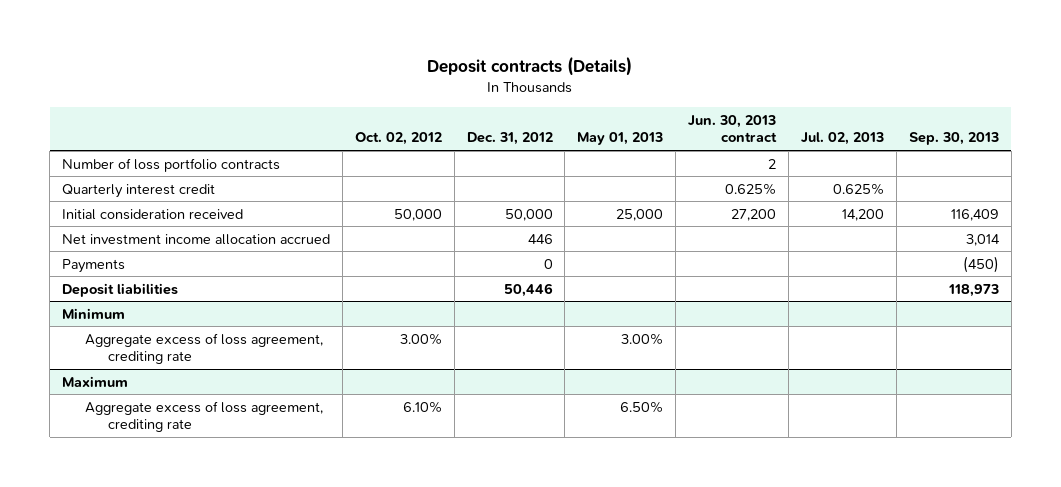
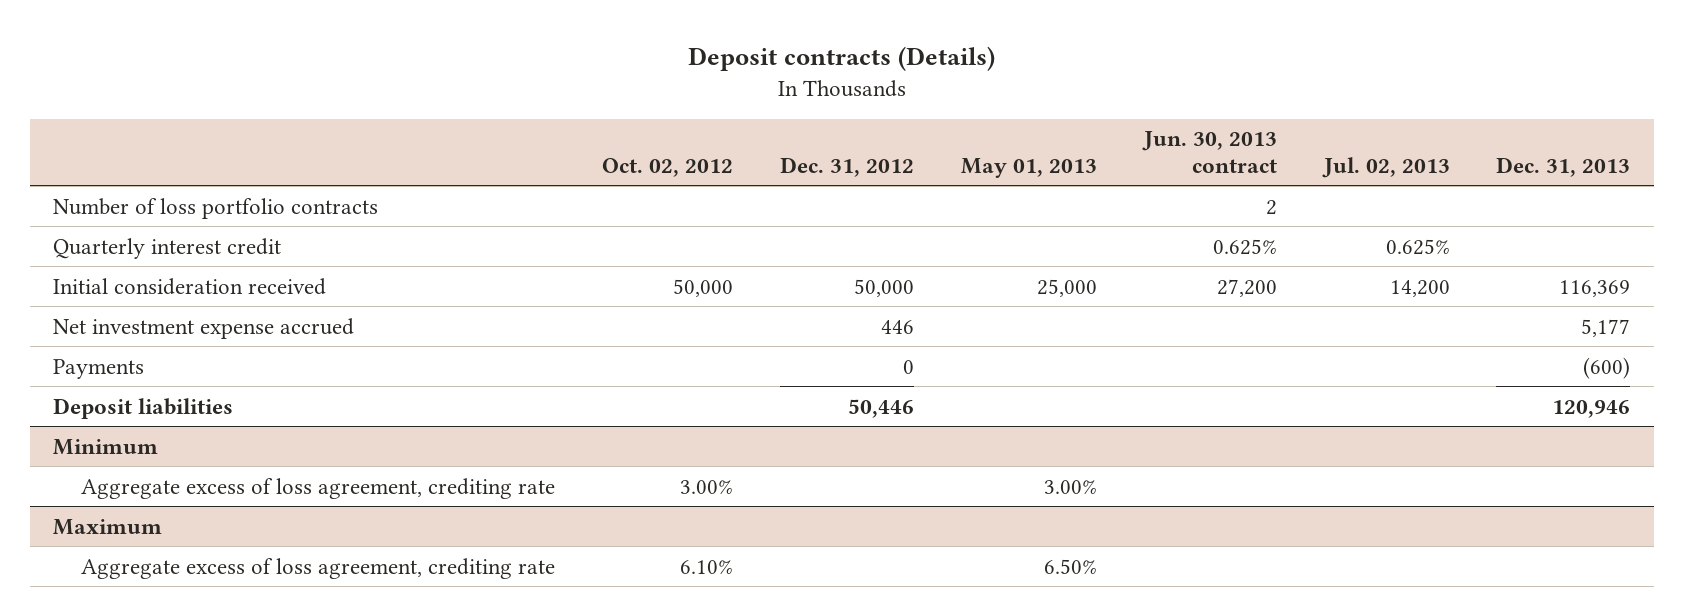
- | Oct. 02, 2012 | Dec. 31, 2012 | May 01, 2013 | Jun. 30, 2013 contract | Jul. 02, 2013 | Sep. 30, 2013
+ | Oct. 02, 2012 | Dec. 31, 2012 | May 01, 2013 | Jun. 30, 2013 contract | Jul. 02, 2013 | Dec. 31, 2013
- Net investment income allocation accrued | | 446 | | | | 3,014
+ Net investment expense accrued | | 446 | | | | 5,177

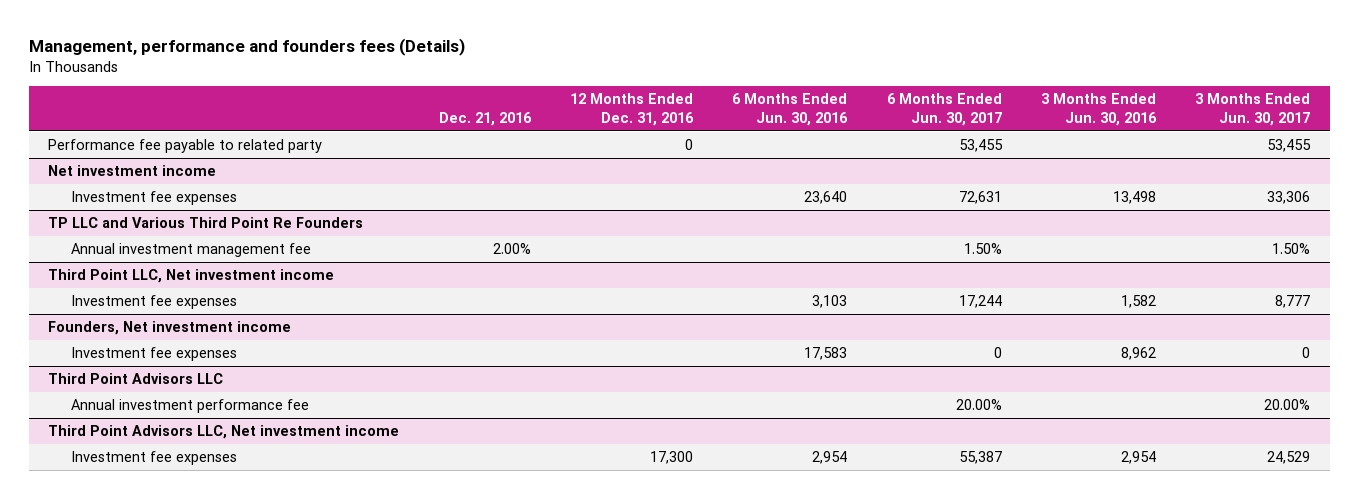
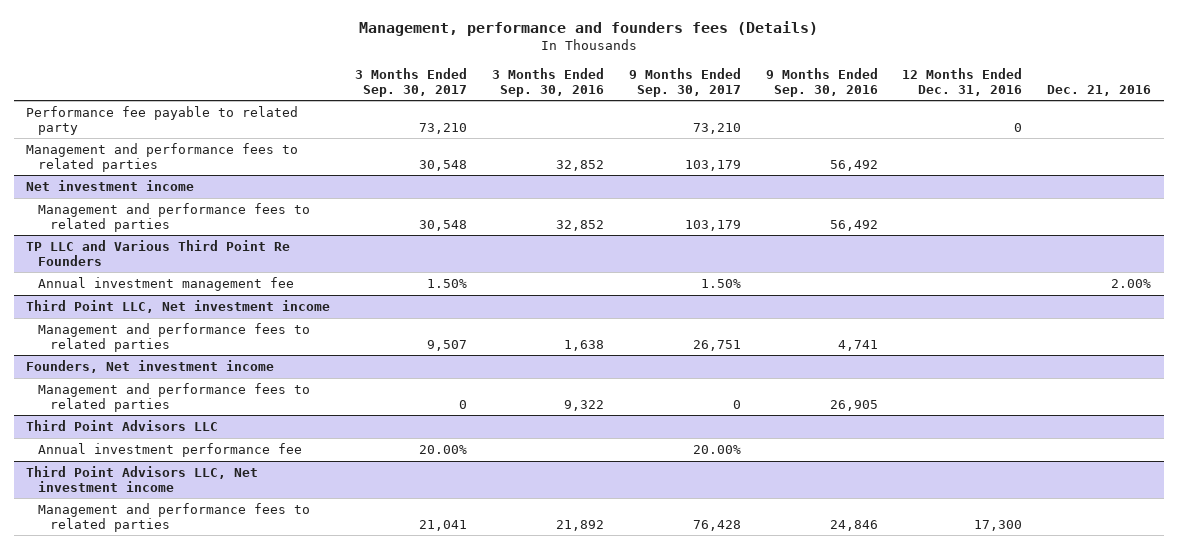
- | Dec. 21, 2016 | 12 Months Ended Dec. 31, 2016 | 6 Months Ended Jun. 30, 2016 | 6 Months Ended Jun. 30, 2017 | 3 Months Ended Jun. 30, 2016 | 3 Months Ended Jun. 30, 2017
+ | 3 Months Ended Sep. 30, 2017 | 3 Months Ended Sep. 30, 2016 | 9 Months Ended Sep. 30, 2017 | 9 Months Ended Sep. 30, 2016 | 12 Months Ended Dec. 31, 2016 | Dec. 21, 2016
+ Management and performance fees to related parties | 30,548 | 32,852 | 103,179 | 56,492 | |
@ Net investment income
- Investment fee expenses | | | 23,640 | 72,631 | 13,498 | 33,306
+ Management and performance fees to related parties | 30,548 | 32,852 | 103,179 | 56,492 | |
@ Third Point LLC, Net investment income
- Investment fee expenses | | | 3,103 | 17,244 | 1,582 | 8,777
+ Management and performance fees to related parties | 9,507 | 1,638 | 26,751 | 4,741 | |
@ Founders, Net investment income
- Investment fee expenses | | | 17,583 | 0 | 8,962 | 0
+ Management and performance fees to related parties | 0 | 9,322 | 0 | 26,905 | |
@ Third Point Advisors LLC, Net investment income
- Investment fee expenses | | 17,300 | 2,954 | 55,387 | 2,954 | 24,529
+ Management and performance fees to related parties | 21,041 | 21,892 | 76,428 | 24,846 | 17,300 |

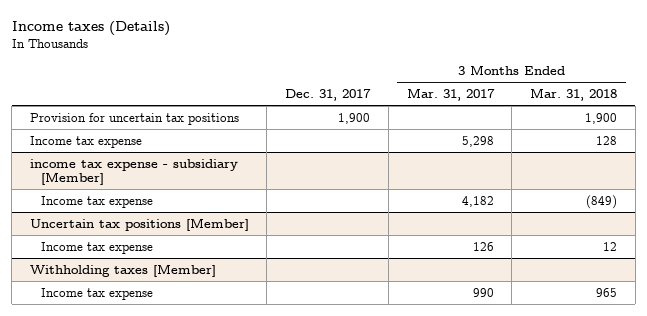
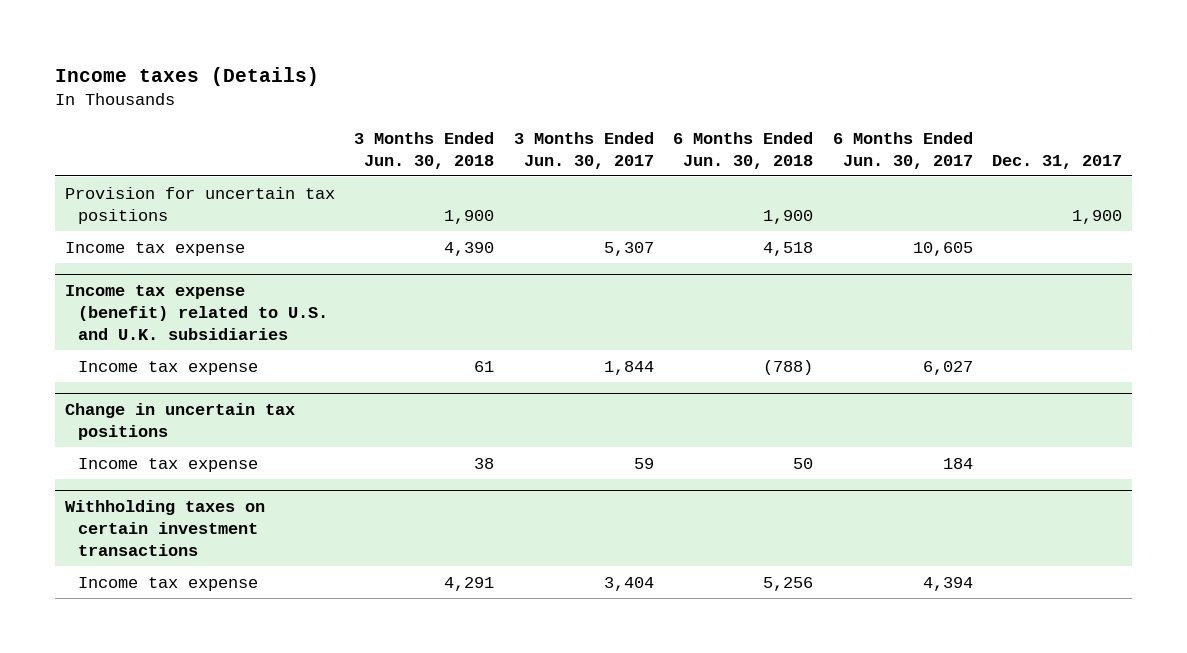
- | Dec. 31, 2017 | 3 Months Ended Mar. 31, 2017 | 3 Months Ended Mar. 31, 2018
+ | 3 Months Ended Jun. 30, 2018 | 3 Months Ended Jun. 30, 2017 | 6 Months Ended Jun. 30, 2018 | 6 Months Ended Jun. 30, 2017 | Dec. 31, 2017
- income tax expense - subsidiary [Member]
+ Income tax expense (benefit) related to U.S. and U.K. subsidiaries
- Uncertain tax positions [Member]
+ Change in uncertain tax positions
- Withholding taxes [Member]
+ Withholding taxes on certain investment transactions

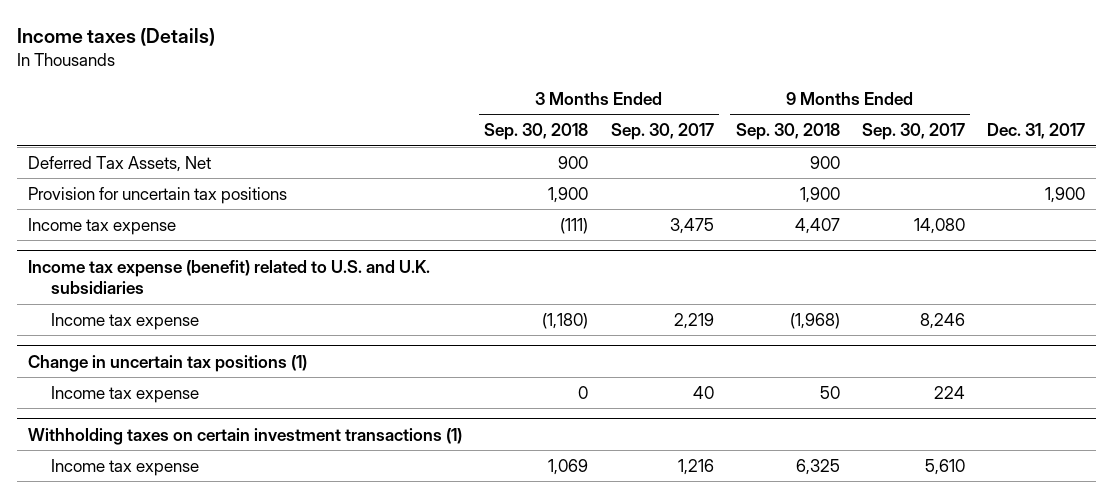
- | 3 Months Ended Jun. 30, 2018 | 3 Months Ended Jun. 30, 2017 | 6 Months Ended Jun. 30, 2018 | 6 Months Ended Jun. 30, 2017 | Dec. 31, 2017
+ | 3 Months Ended Sep. 30, 2018 | 3 Months Ended Sep. 30, 2017 | 9 Months Ended Sep. 30, 2018 | 9 Months Ended Sep. 30, 2017 | Dec. 31, 2017
+ Deferred Tax Assets, Net | 900 | | 900 | |
- Change in uncertain tax positions
+ Change in uncertain tax positions (1)
- Withholding taxes on certain investment transactions
+ Withholding taxes on certain investment transactions (1)

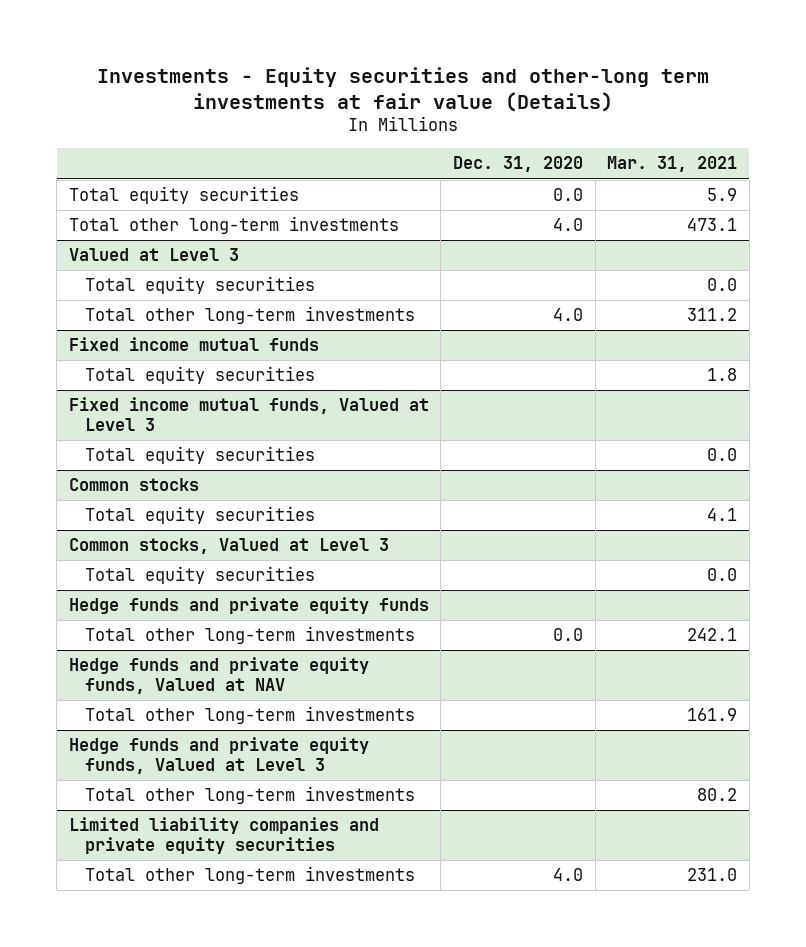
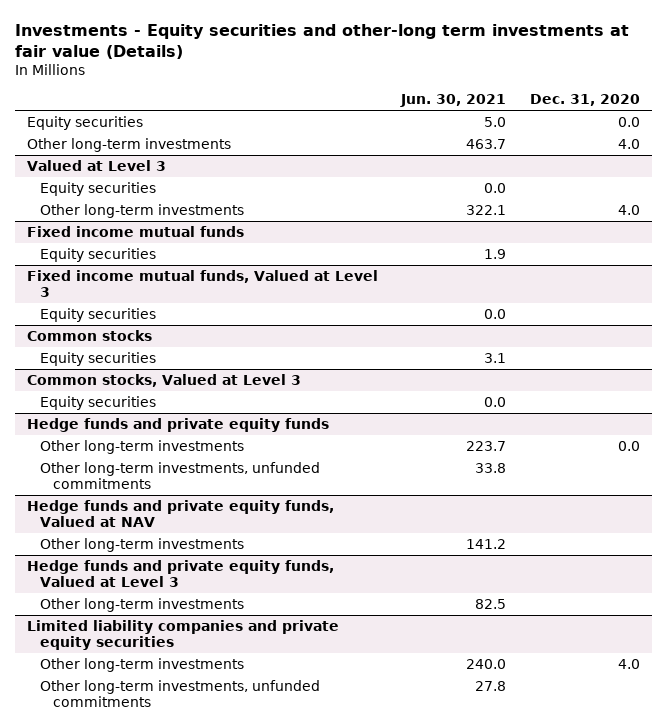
- | Dec. 31, 2020 | Mar. 31, 2021
+ | Jun. 30, 2021 | Dec. 31, 2020
- Total equity securities | 0.0 | 5.9
- Total other long-term investments | 4.0 | 473.1
+ Equity securities | 5.0 | 0.0
+ Other long-term investments | 463.7 | 4.0
@ Valued at Level 3
- Total equity securities | | 0.0
- Total other long-term investments | 4.0 | 311.2
+ Equity securities | 0.0 |
+ Other long-term investments | 322.1 | 4.0
@ Fixed income mutual funds
- Total equity securities | | 1.8
+ Equity securities | 1.9 |
@ Fixed income mutual funds, Valued at Level 3
- Total equity securities | | 0.0
+ Equity securities | 0.0 |
@ Common stocks
- Total equity securities | | 4.1
+ Equity securities | 3.1 |
@ Common stocks, Valued at Level 3
- Total equity securities | | 0.0
+ Equity securities | 0.0 |
@ Hedge funds and private equity funds
- Total other long-term investments | 0.0 | 242.1
+ Other long-term investments | 223.7 | 0.0
+ Other long-term investments, unfunded commitments | 33.8 |
@ Hedge funds and private equity funds, Valued at NAV
- Total other long-term investments | | 161.9
+ Other long-term investments | 141.2 |
@ Hedge funds and private equity funds, Valued at Level 3
- Total other long-term investments | | 80.2
+ Other long-term investments | 82.5 |
@ Limited liability companies and private equity securities
- Total other long-term investments | 4.0 | 231.0
+ Other long-term investments | 240.0 | 4.0
+ Other long-term investments, unfunded commitments | 27.8 |

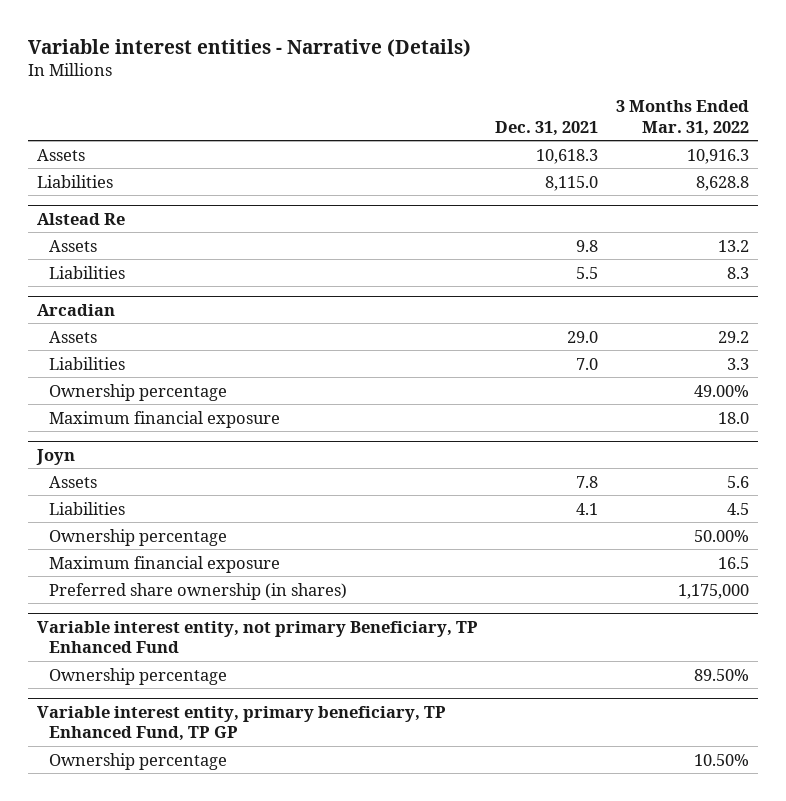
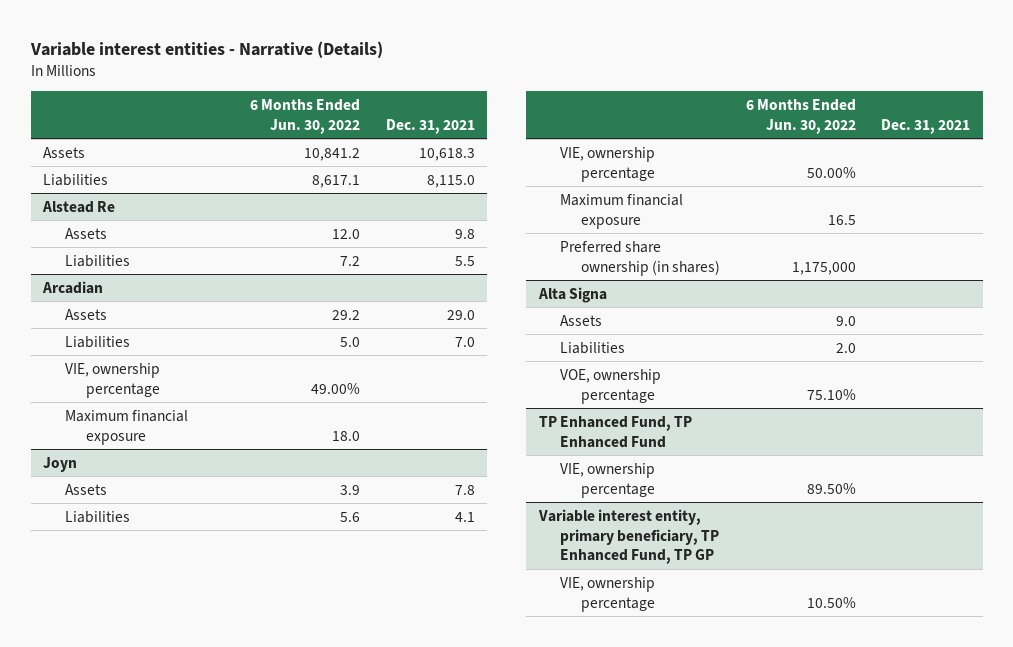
- | Dec. 31, 2021 | 3 Months Ended Mar. 31, 2022
+ | 6 Months Ended Jun. 30, 2022 | Dec. 31, 2021
@ Arcadian
- Ownership percentage | | 49.00%
+ VIE, ownership percentage | 49.00% |
@ Joyn
- Ownership percentage | | 50.00%
+ VIE, ownership percentage | 50.00% |
- Variable interest entity, not primary Beneficiary, TP Enhanced Fund
- Ownership percentage | | 89.50%
+ Alta Signa
+ Assets | 9.0 |
+ Liabilities | 2.0 |
+ VOE, ownership percentage | 75.10% |
+ TP Enhanced Fund, TP Enhanced Fund
+ VIE, ownership percentage | 89.50% |
@ Variable interest entity, primary beneficiary, TP Enhanced Fund, TP GP
- Ownership percentage | | 10.50%
+ VIE, ownership percentage | 10.50% |

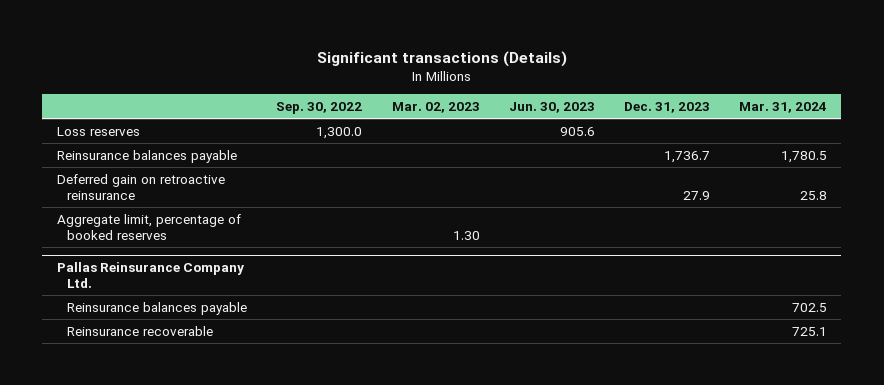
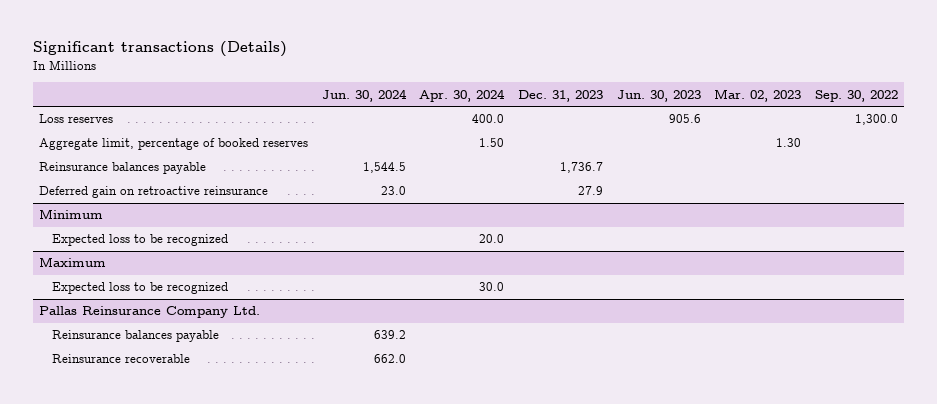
- | Sep. 30, 2022 | Mar. 02, 2023 | Jun. 30, 2023 | Dec. 31, 2023 | Mar. 31, 2024
+ | Jun. 30, 2024 | Apr. 30, 2024 | Dec. 31, 2023 | Jun. 30, 2023 | Mar. 02, 2023 | Sep. 30, 2022
moved up: Aggregate limit, percentage of booked reserves | | 1.50 | | | 1.30 |
+ Minimum
+ Expected loss to be recognized | | 20.0 | | | |
+ Maximum
+ Expected loss to be recognized | | 30.0 | | | |

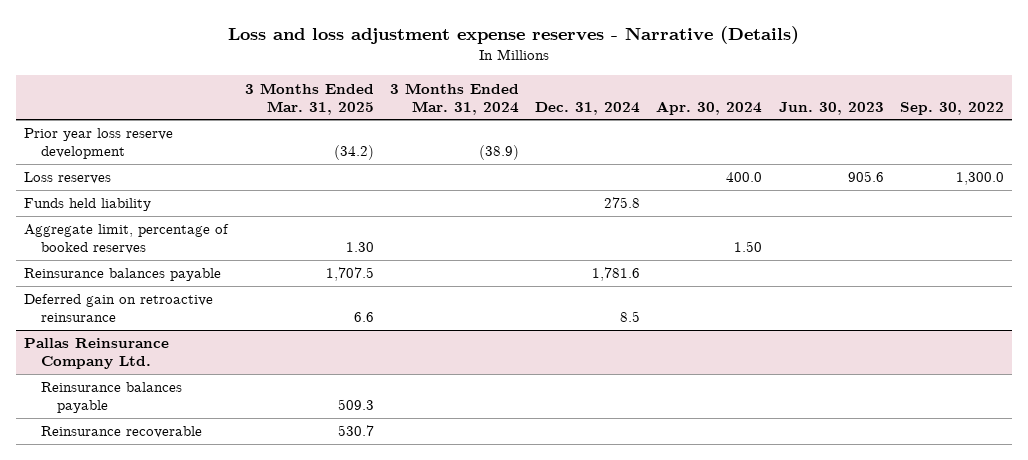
- Significant transactions (Details)
+ Loss and loss adjustment expense reserves - Narrative (Details)
- | Jun. 30, 2024 | Apr. 30, 2024 | Dec. 31, 2023 | Jun. 30, 2023 | Mar. 02, 2023 | Sep. 30, 2022
+ | 3 Months Ended Mar. 31, 2025 | 3 Months Ended Mar. 31, 2024 | Dec. 31, 2024 | Apr. 30, 2024 | Jun. 30, 2023 | Sep. 30, 2022
+ Prior year loss reserve development | (34.2) | (38.9) | | | |
+ Funds held liability | | | 275.8 | | |
- Minimum
- Expected loss to be recognized | | 20.0 | | | |
- Maximum
- Expected loss to be recognized | | 30.0 | | | |

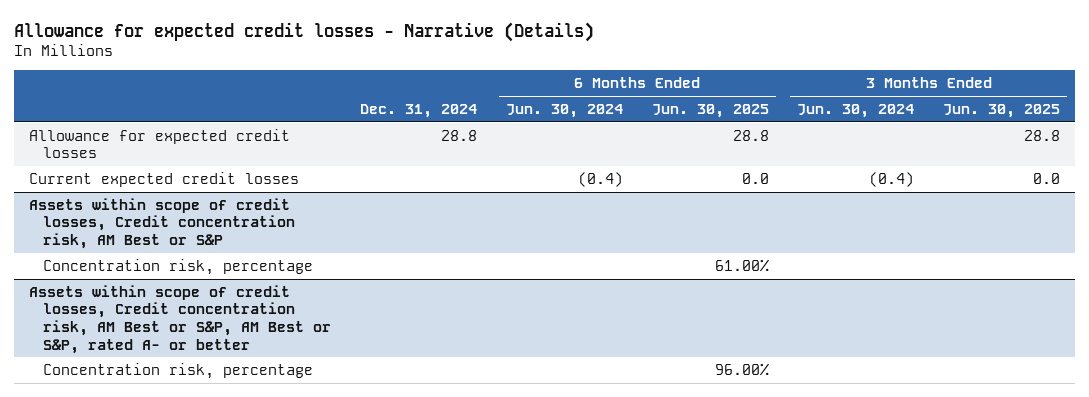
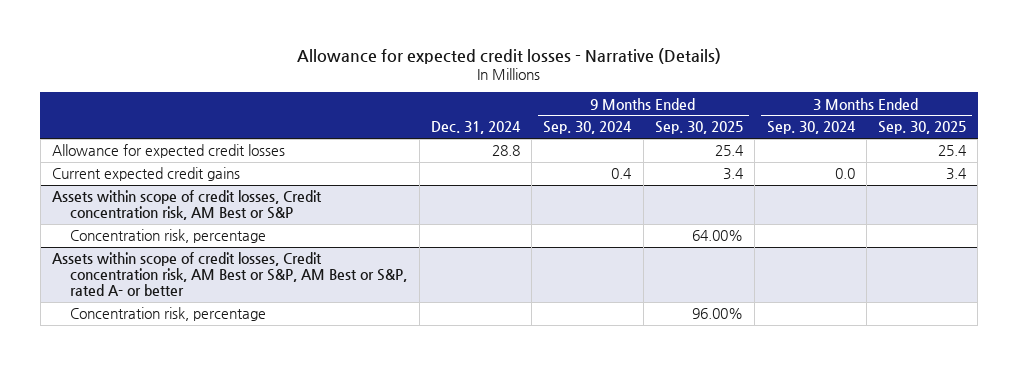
- | Dec. 31, 2024 | 6 Months Ended Jun. 30, 2024 | 6 Months Ended Jun. 30, 2025 | 3 Months Ended Jun. 30, 2024 | 3 Months Ended Jun. 30, 2025
+ | Dec. 31, 2024 | 9 Months Ended Sep. 30, 2024 | 9 Months Ended Sep. 30, 2025 | 3 Months Ended Sep. 30, 2024 | 3 Months Ended Sep. 30, 2025
- Current expected credit losses | | (0.4) | 0.0 | (0.4) | 0.0
+ Current expected credit gains | | 0.4 | 3.4 | 0.0 | 3.4

